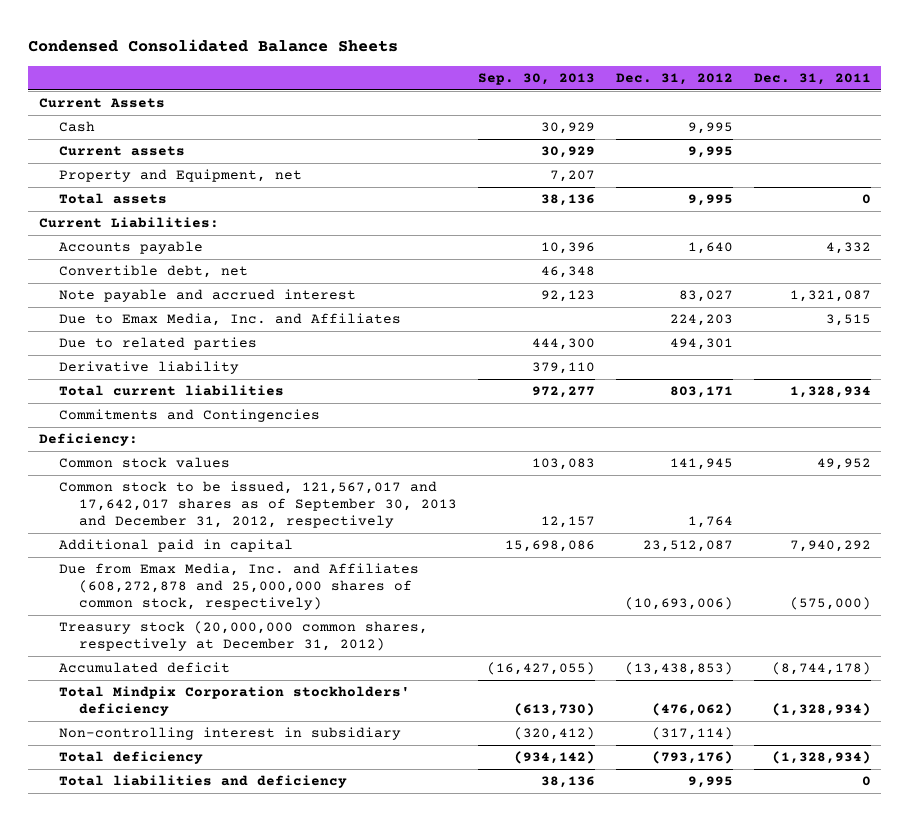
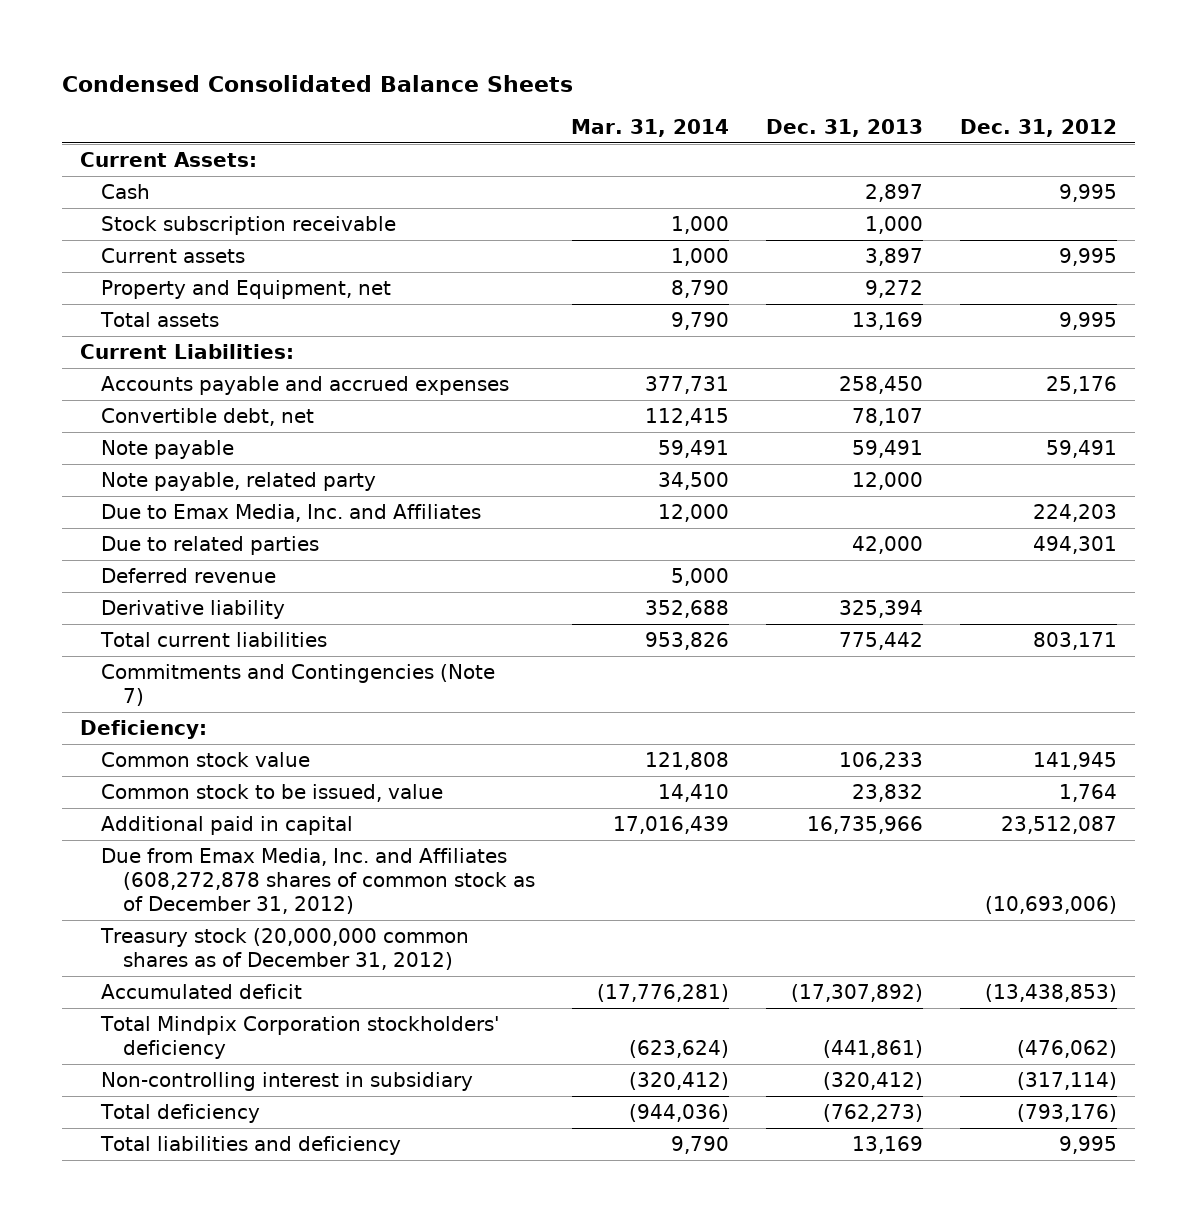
- | Sep. 30, 2013 | Dec. 31, 2012 | Dec. 31, 2011
+ | Mar. 31, 2014 | Dec. 31, 2013 | Dec. 31, 2012
- Current Assets
+ Current Assets:
+ Stock subscription receivable | 1,000 | 1,000 |
- Accounts payable | 10,396 | 1,640 | 4,332
+ Accounts payable and accrued expenses | 377,731 | 258,450 | 25,176
- Note payable and accrued interest | 92,123 | 83,027 | 1,321,087
+ Note payable | 59,491 | 59,491 | 59,491
+ Note payable, related party | 34,500 | 12,000 |
+ Deferred revenue | 5,000 | |
- Commitments and Contingencies
+ Commitments and Contingencies (Note 7)
- Common stock values | 103,083 | 141,945 | 49,952
- Common stock to be issued, 121,567,017 and 17,642,017 shares as of September 30, 2013 and December 31, 2012, respectively | 12,157 | 1,764 |
+ Common stock value | 121,808 | 106,233 | 141,945
+ Common stock to be issued, value | 14,410 | 23,832 | 1,764
- Due from Emax Media, Inc. and Affiliates (608,272,878 and 25,000,000 shares of common stock, respectively) | | (10,693,006) | (575,000)
- Treasury stock (20,000,000 common shares, respectively at December 31, 2012)
+ Due from Emax Media, Inc. and Affiliates (608,272,878 shares of common stock as of December 31, 2012) | | | (10,693,006)
+ Treasury stock (20,000,000 common shares as of December 31, 2012)

